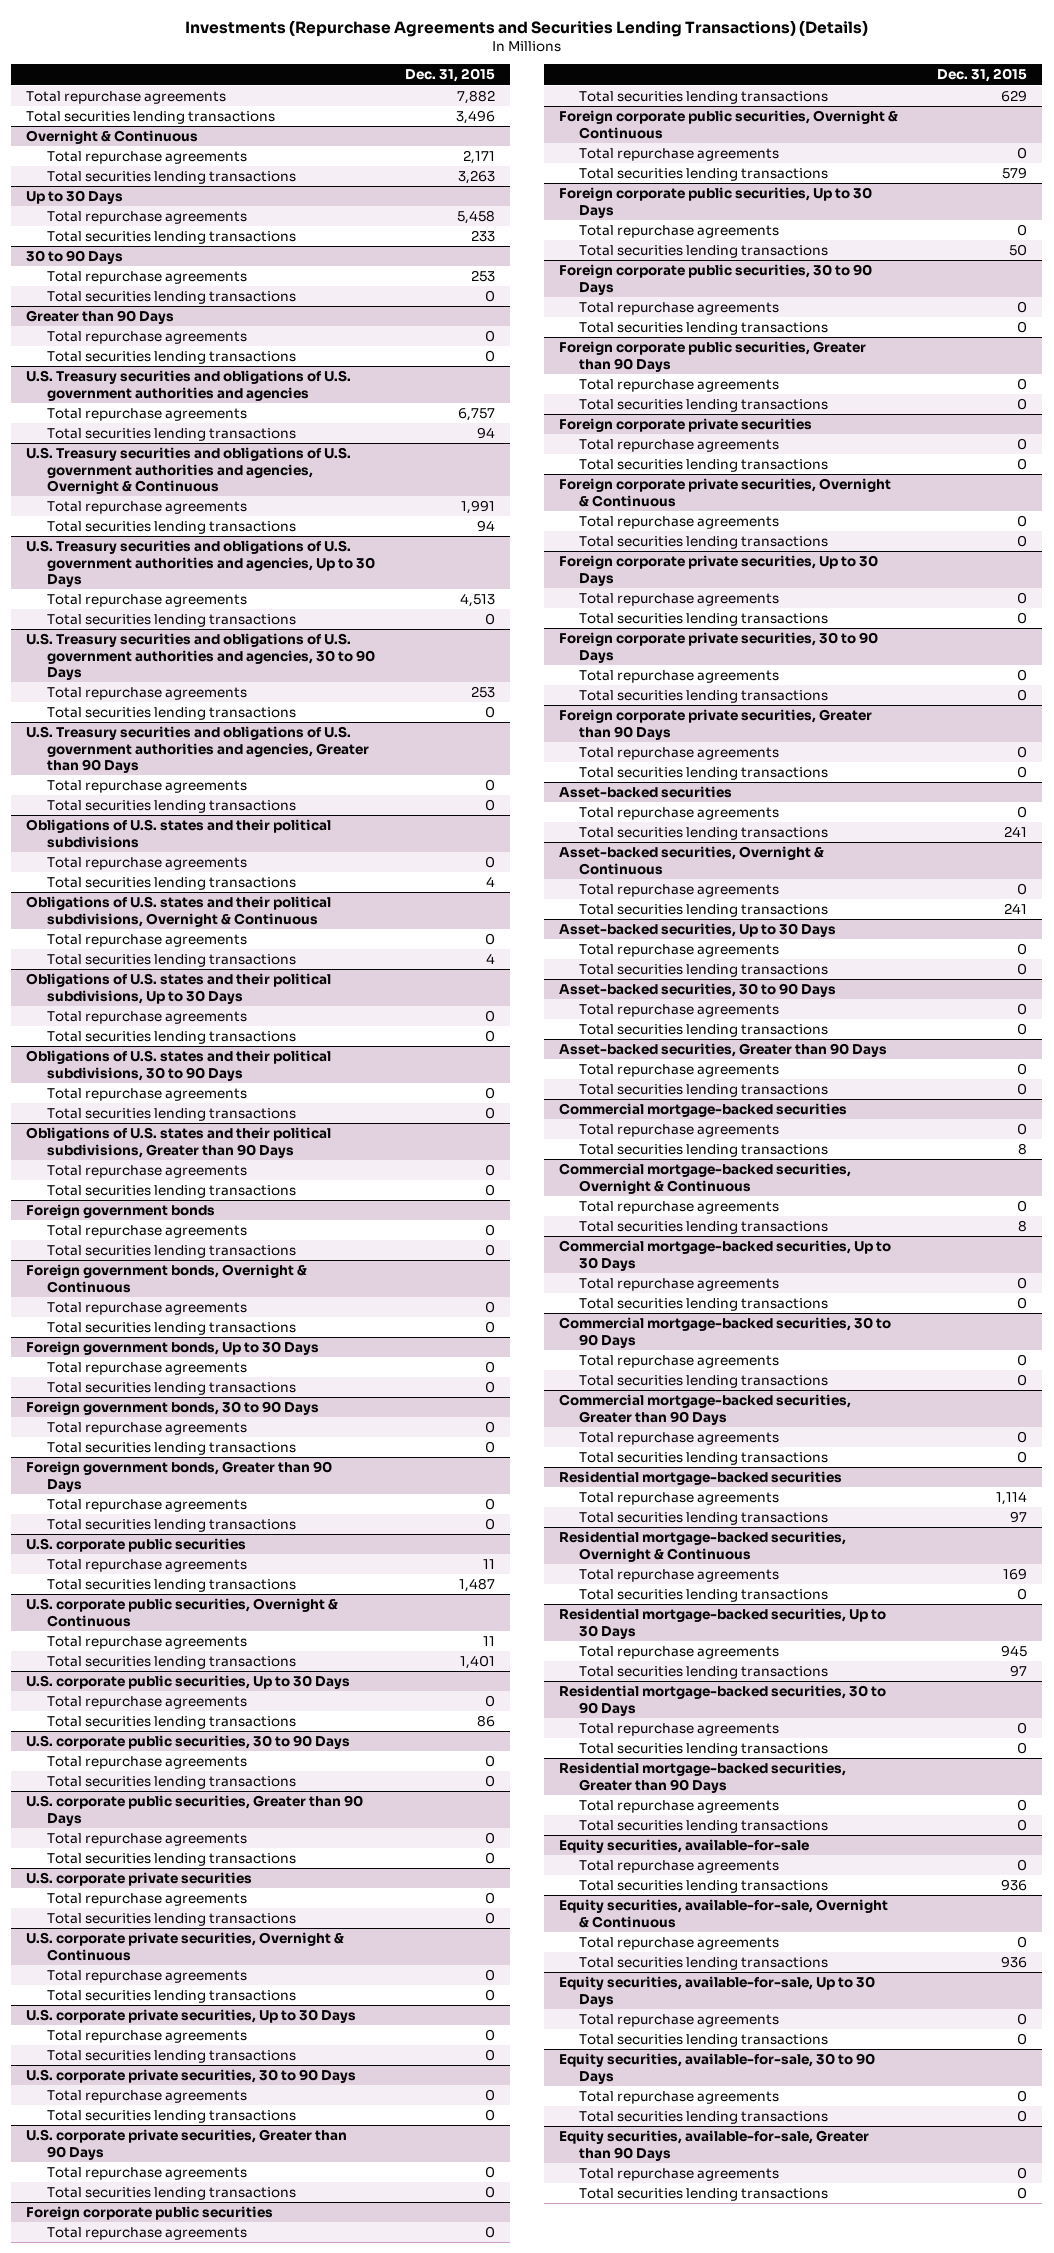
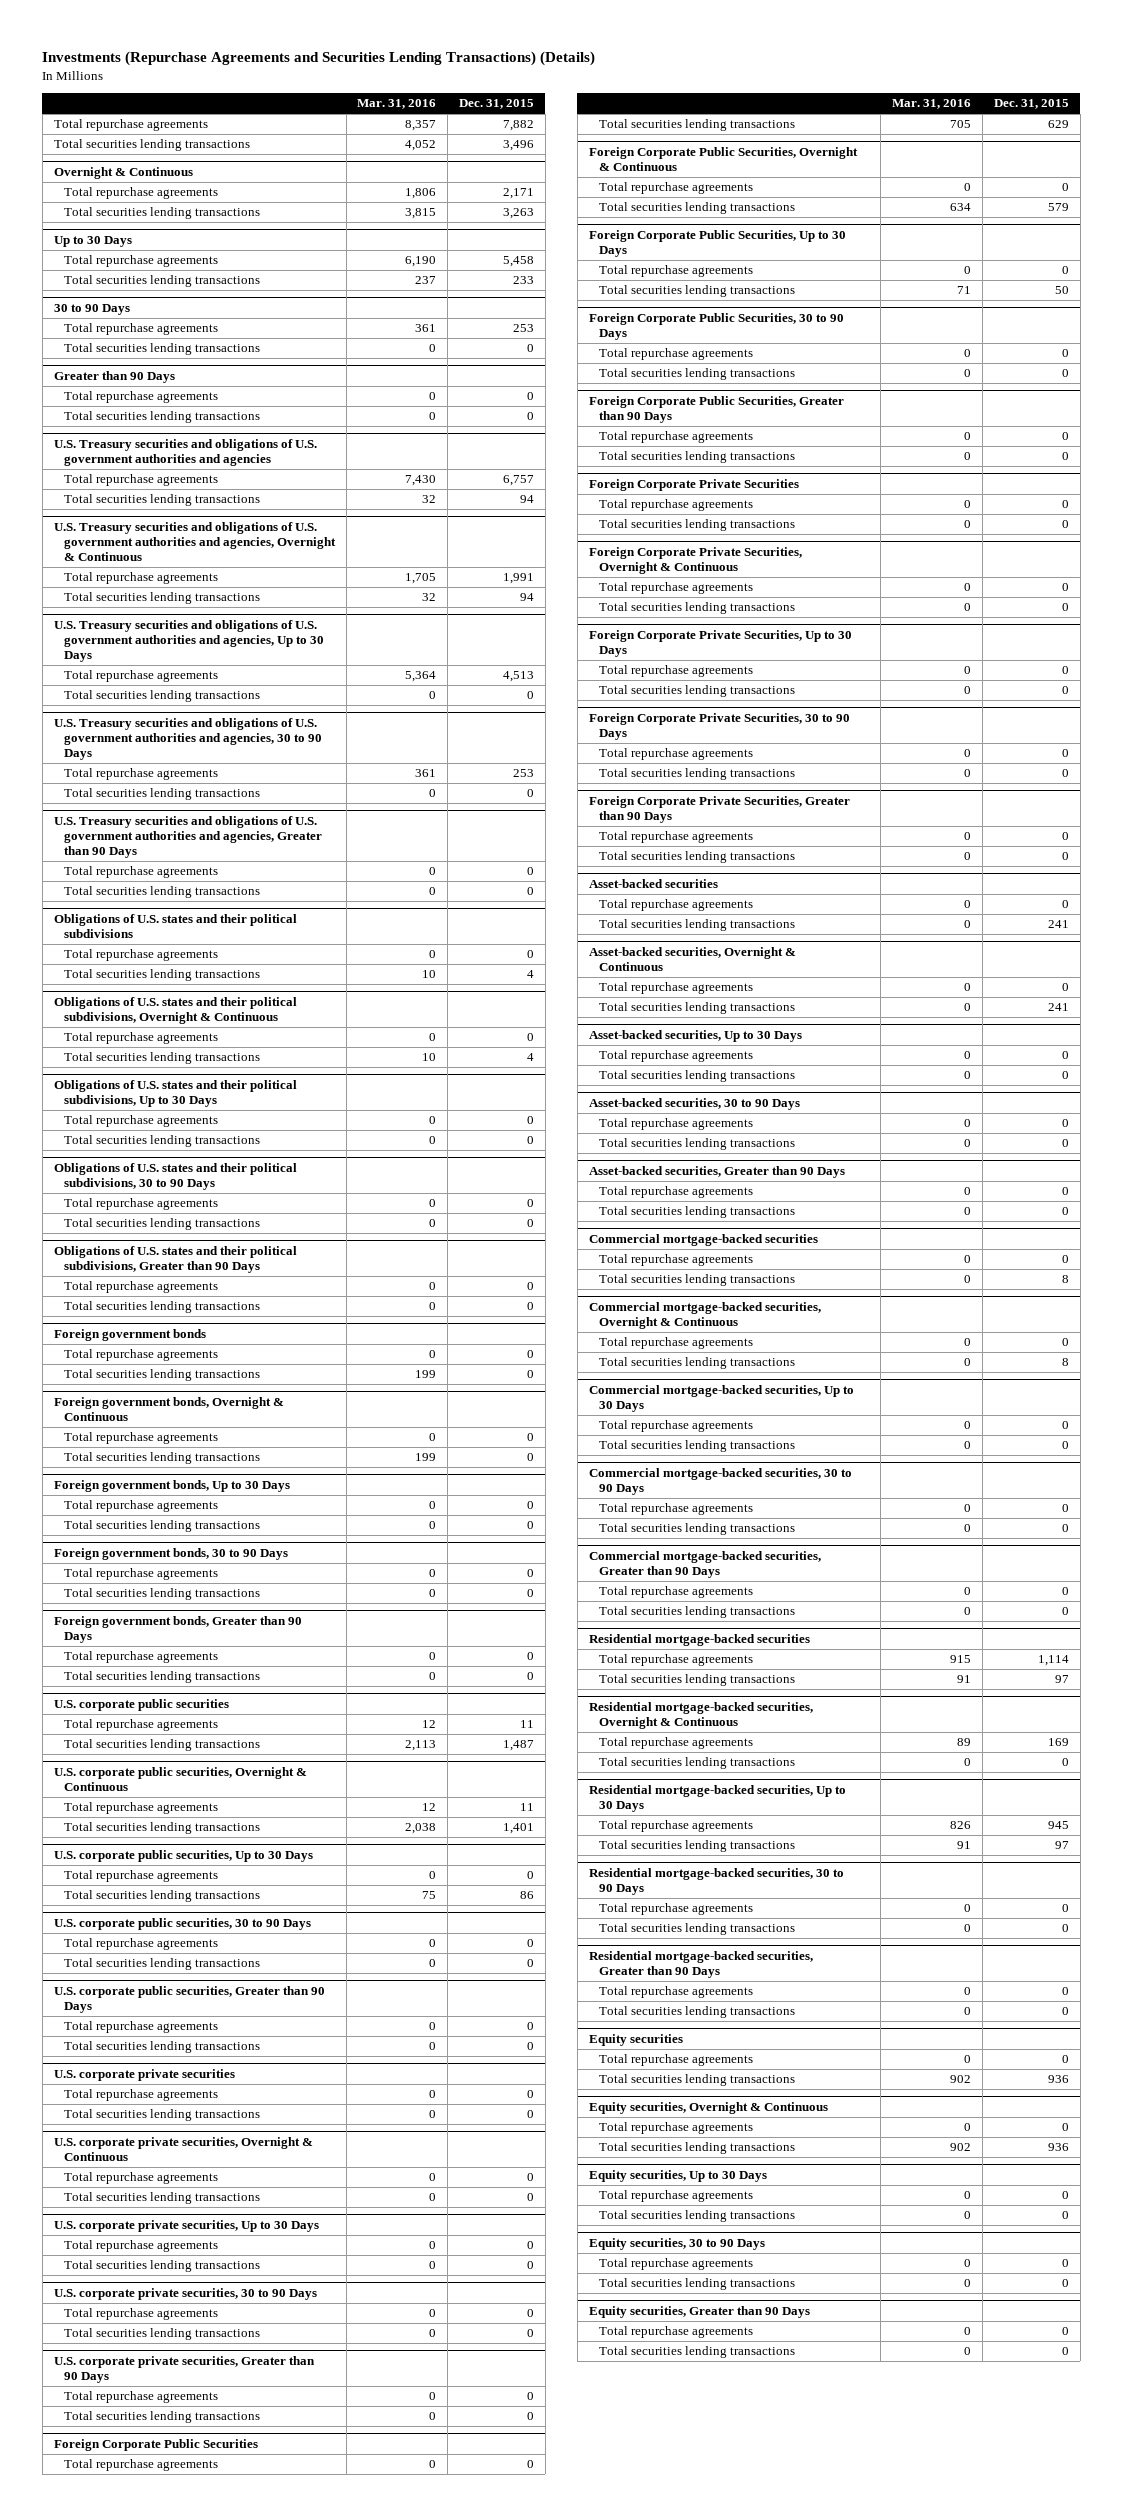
- | Dec. 31, 2015
+ | Mar. 31, 2016 | Dec. 31, 2015
- Foreign corporate public securities
+ Foreign Corporate Public Securities
- Foreign corporate public securities, Overnight & Continuous
+ Foreign Corporate Public Securities, Overnight & Continuous
- Foreign corporate public securities, Up to 30 Days
+ Foreign Corporate Public Securities, Up to 30 Days
- Foreign corporate public securities, 30 to 90 Days
+ Foreign Corporate Public Securities, 30 to 90 Days
- Foreign corporate public securities, Greater than 90 Days
+ Foreign Corporate Public Securities, Greater than 90 Days
- Foreign corporate private securities
+ Foreign Corporate Private Securities
- Foreign corporate private securities, Overnight & Continuous
+ Foreign Corporate Private Securities, Overnight & Continuous
- Foreign corporate private securities, Up to 30 Days
+ Foreign Corporate Private Securities, Up to 30 Days
- Foreign corporate private securities, 30 to 90 Days
+ Foreign Corporate Private Securities, 30 to 90 Days
- Foreign corporate private securities, Greater than 90 Days
+ Foreign Corporate Private Securities, Greater than 90 Days
- Equity securities, available-for-sale
+ Equity securities
- Equity securities, available-for-sale, Overnight & Continuous
+ Equity securities, Overnight & Continuous
- Equity securities, available-for-sale, Up to 30 Days
+ Equity securities, Up to 30 Days
- Equity securities, available-for-sale, 30 to 90 Days
+ Equity securities, 30 to 90 Days
- Equity securities, available-for-sale, Greater than 90 Days
+ Equity securities, Greater than 90 Days

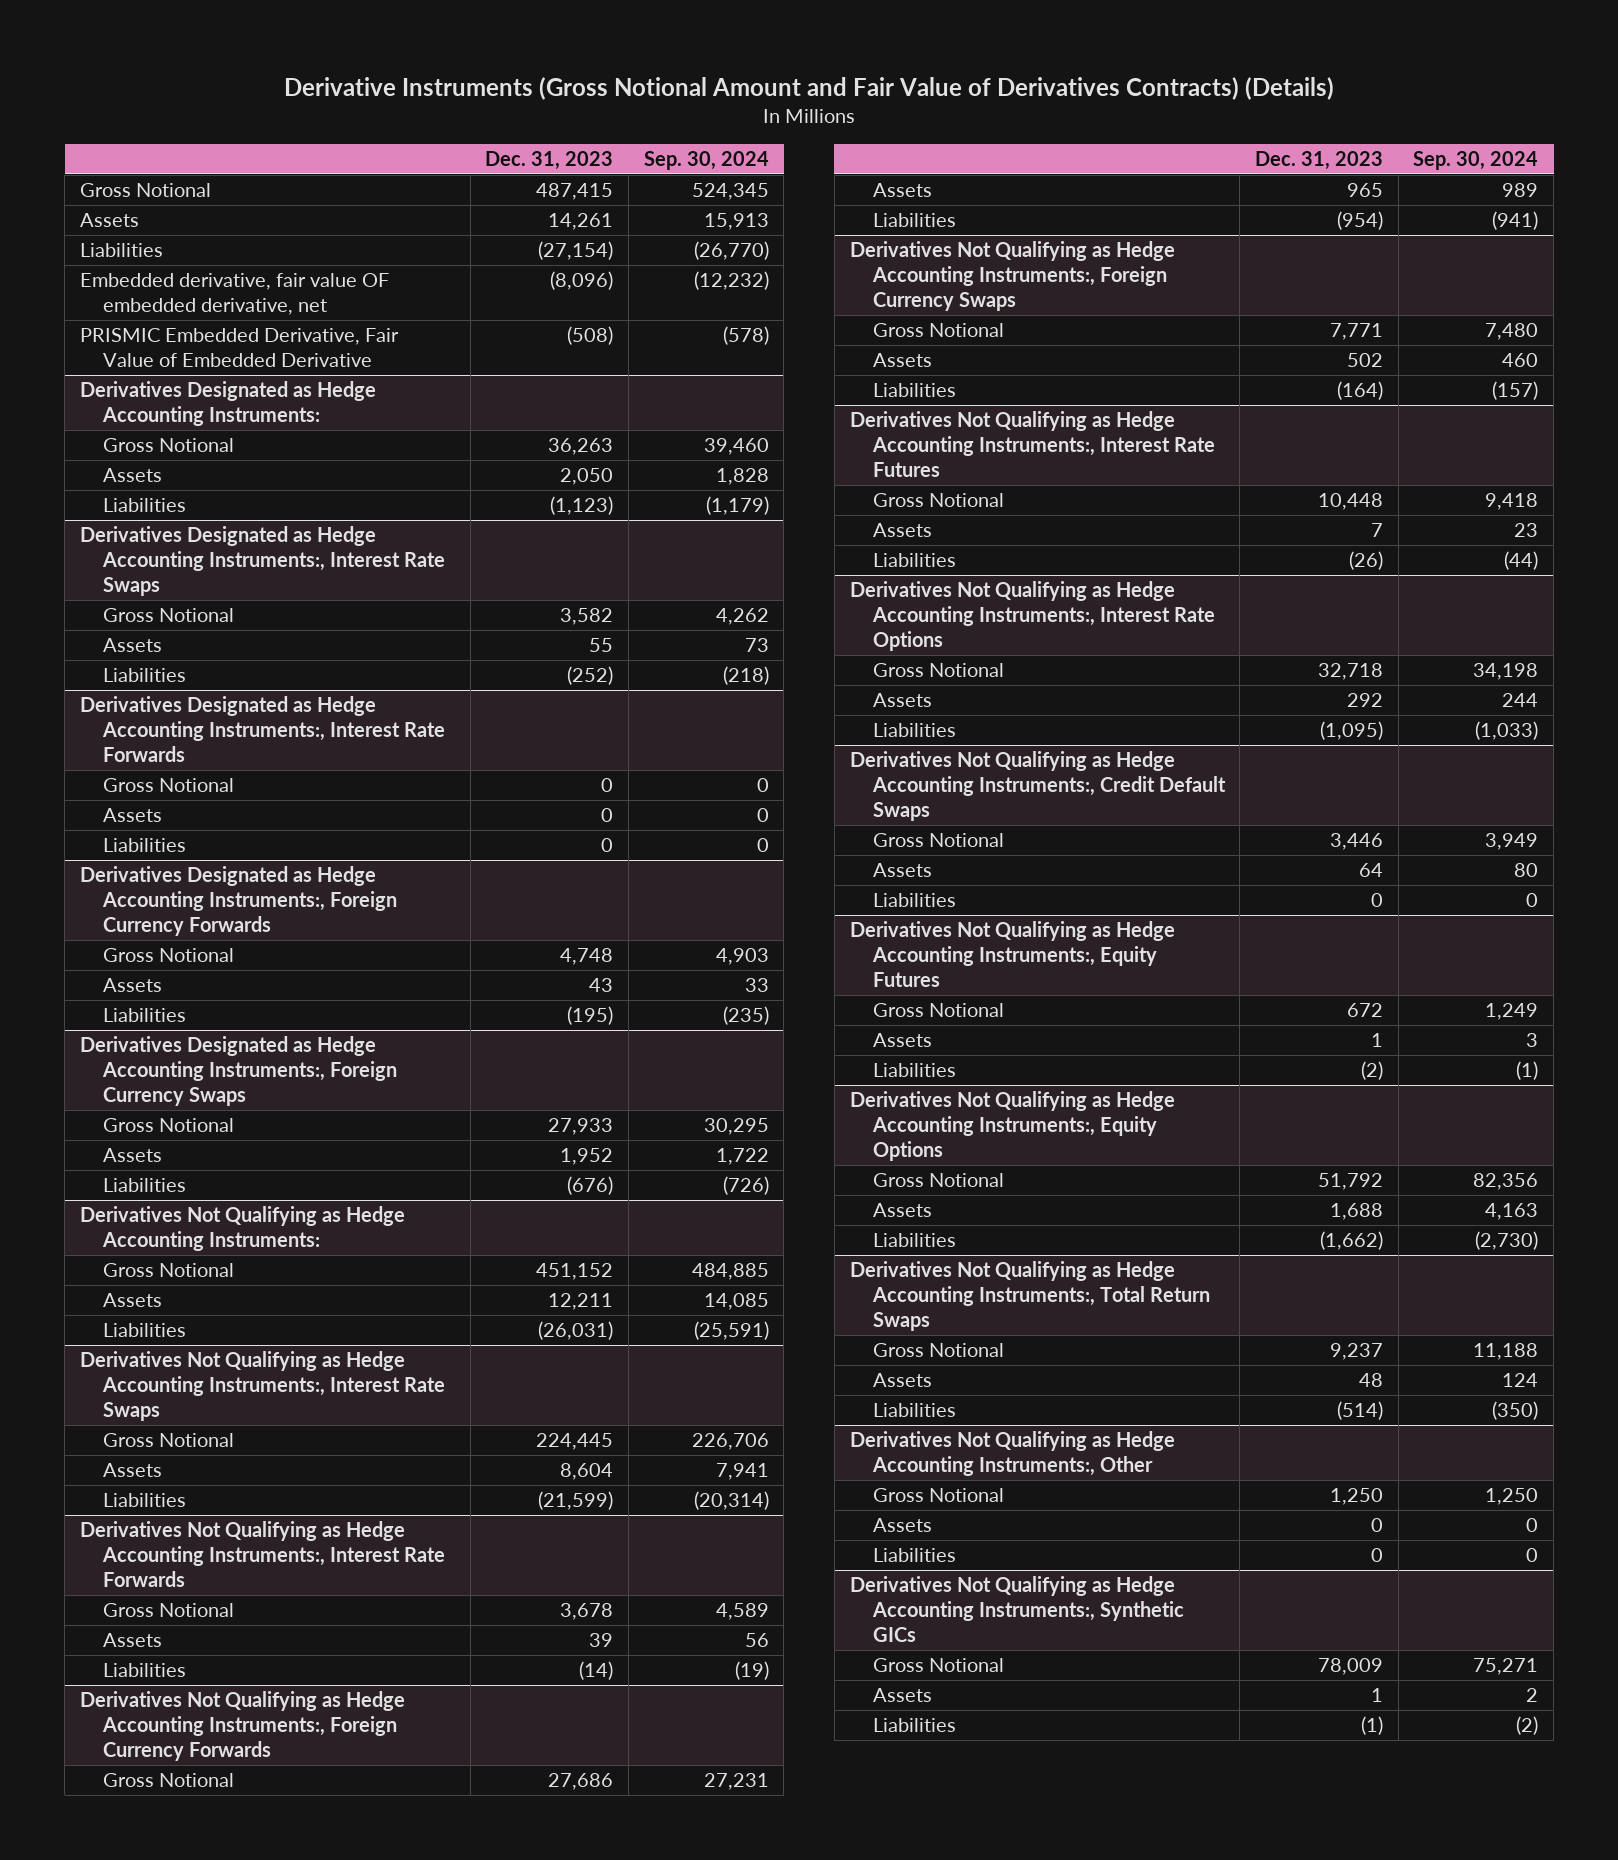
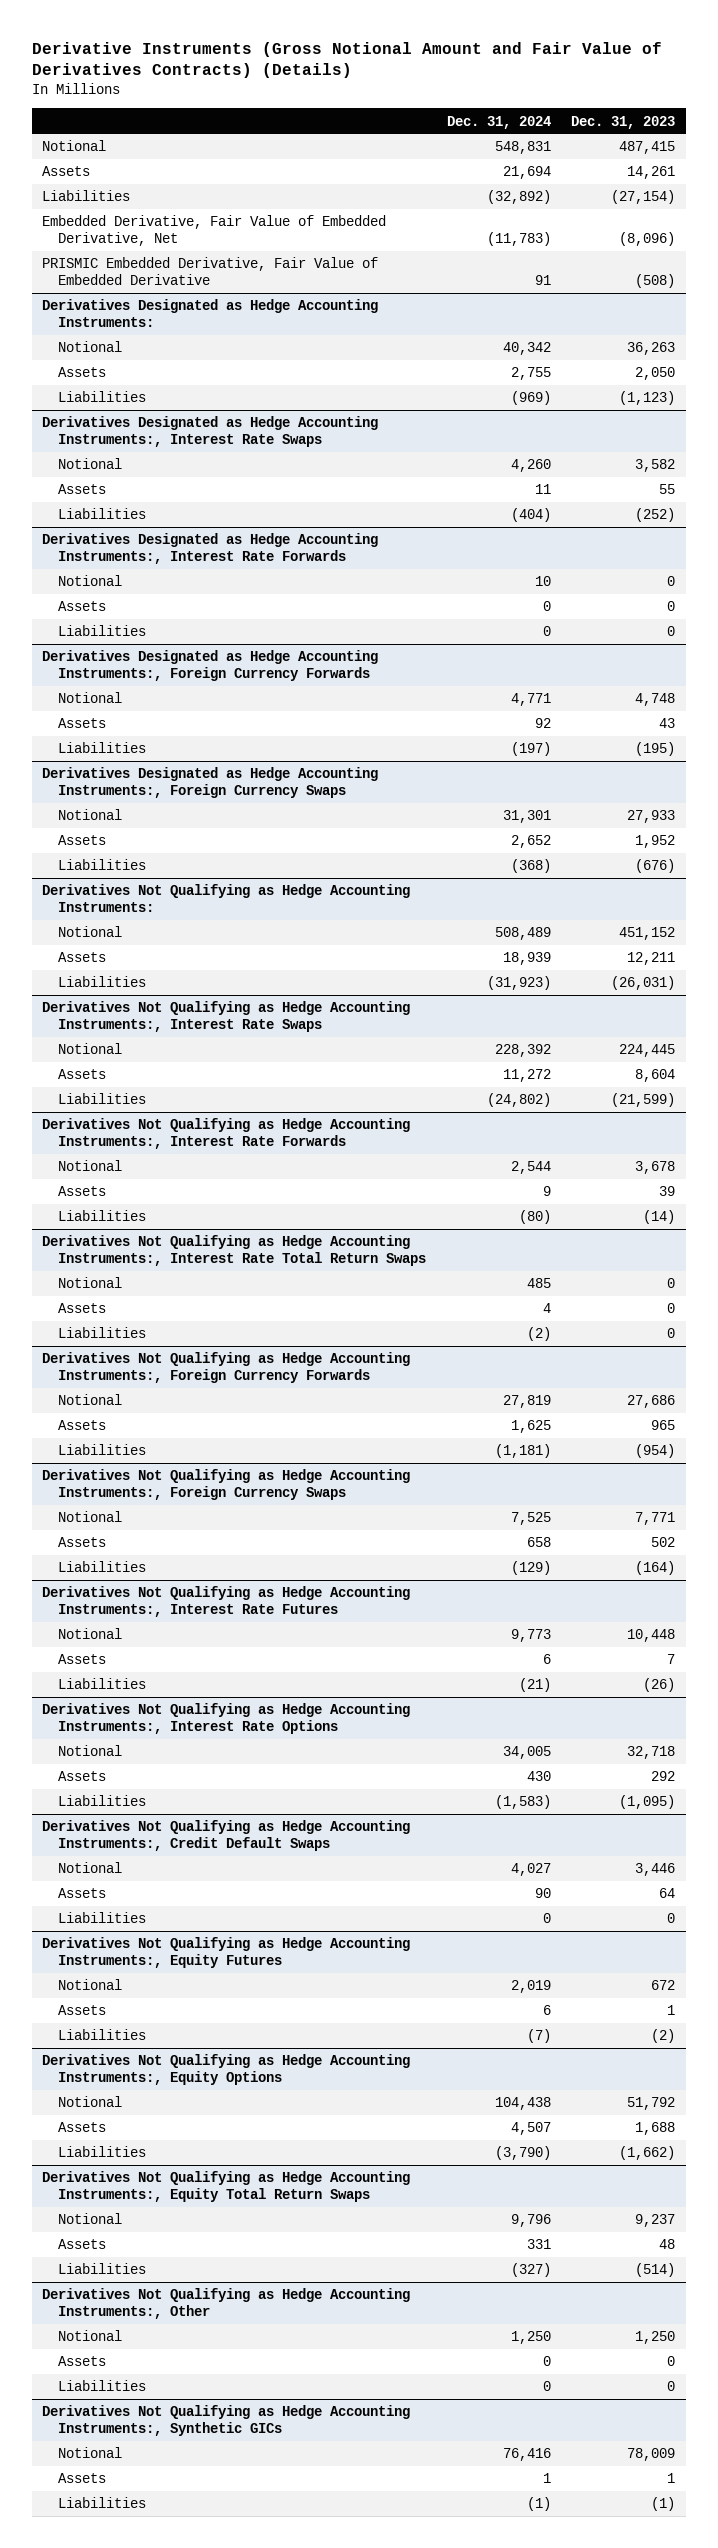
- | Dec. 31, 2023 | Sep. 30, 2024
+ | Dec. 31, 2024 | Dec. 31, 2023
- Gross Notional | 487,415 | 524,345
+ Notional | 548,831 | 487,415
- Embedded derivative, fair value OF embedded derivative, net | (8,096) | (12,232)
+ Embedded Derivative, Fair Value of Embedded Derivative, Net | (11,783) | (8,096)
@ Derivatives Designated as Hedge Accounting Instruments:
- Gross Notional | 36,263 | 39,460
+ Notional | 40,342 | 36,263
@ Derivatives Designated as Hedge Accounting Instruments:, Interest Rate Swaps
- Gross Notional | 3,582 | 4,262
+ Notional | 4,260 | 3,582
@ Derivatives Designated as Hedge Accounting Instruments:, Interest Rate Forwards
- Gross Notional | 0 | 0
+ Notional | 10 | 0
@ Derivatives Designated as Hedge Accounting Instruments:, Foreign Currency Forwards
- Gross Notional | 4,748 | 4,903
+ Notional | 4,771 | 4,748
@ Derivatives Designated as Hedge Accounting Instruments:, Foreign Currency Swaps
- Gross Notional | 27,933 | 30,295
+ Notional | 31,301 | 27,933
@ Derivatives Not Qualifying as Hedge Accounting Instruments:
- Gross Notional | 451,152 | 484,885
+ Notional | 508,489 | 451,152
@ Derivatives Not Qualifying as Hedge Accounting Instruments:, Interest Rate Swaps
- Gross Notional | 224,445 | 226,706
+ Notional | 228,392 | 224,445
@ Derivatives Not Qualifying as Hedge Accounting Instruments:, Interest Rate Forwards
- Gross Notional | 3,678 | 4,589
+ Notional | 2,544 | 3,678
+ Derivatives Not Qualifying as Hedge Accounting Instruments:, Interest Rate Total Return Swaps
+ Notional | 485 | 0
+ Assets | 4 | 0
+ Liabilities | (2) | 0
@ Derivatives Not Qualifying as Hedge Accounting Instruments:, Foreign Currency Forwards
- Gross Notional | 27,686 | 27,231
+ Notional | 27,819 | 27,686
@ Derivatives Not Qualifying as Hedge Accounting Instruments:, Foreign Currency Swaps
- Gross Notional | 7,771 | 7,480
+ Notional | 7,525 | 7,771
@ Derivatives Not Qualifying as Hedge Accounting Instruments:, Interest Rate Futures
- Gross Notional | 10,448 | 9,418
+ Notional | 9,773 | 10,448
@ Derivatives Not Qualifying as Hedge Accounting Instruments:, Interest Rate Options
- Gross Notional | 32,718 | 34,198
+ Notional | 34,005 | 32,718
@ Derivatives Not Qualifying as Hedge Accounting Instruments:, Credit Default Swaps
- Gross Notional | 3,446 | 3,949
+ Notional | 4,027 | 3,446
@ Derivatives Not Qualifying as Hedge Accounting Instruments:, Equity Futures
- Gross Notional | 672 | 1,249
+ Notional | 2,019 | 672
@ Derivatives Not Qualifying as Hedge Accounting Instruments:, Equity Options
- Gross Notional | 51,792 | 82,356
+ Notional | 104,438 | 51,792
- Derivatives Not Qualifying as Hedge Accounting Instruments:, Total Return Swaps
- Gross Notional | 9,237 | 11,188
+ Derivatives Not Qualifying as Hedge Accounting Instruments:, Equity Total Return Swaps
+ Notional | 9,796 | 9,237
@ Derivatives Not Qualifying as Hedge Accounting Instruments:, Other
- Gross Notional | 1,250 | 1,250
+ Notional | 1,250 | 1,250
@ Derivatives Not Qualifying as Hedge Accounting Instruments:, Synthetic GICs
- Gross Notional | 78,009 | 75,271
+ Notional | 76,416 | 78,009

